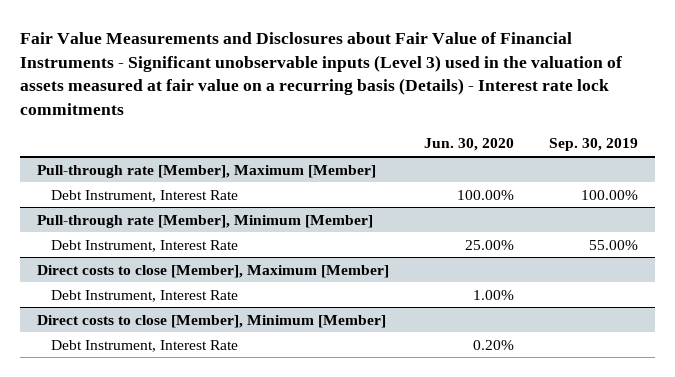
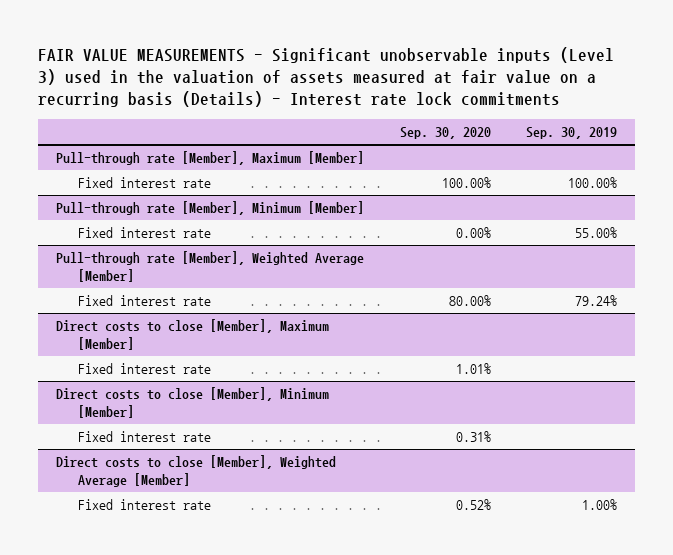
- Fair Value Measurements and Disclosures about Fair Value of Financial Instruments - Significant unobservable inputs (Level 3) used in the valuation of assets measured at fair value on a recurring basis (Details) - Interest rate lock commitments
+ FAIR VALUE MEASUREMENTS - Significant unobservable inputs (Level 3) used in the valuation of assets measured at fair value on a recurring basis (Details) - Interest rate lock commitments
- | Jun. 30, 2020 | Sep. 30, 2019
+ | Sep. 30, 2020 | Sep. 30, 2019
@ Pull-through rate [Member], Maximum [Member]
- Debt Instrument, Interest Rate | 100.00% | 100.00%
+ Fixed interest rate | 100.00% | 100.00%
@ Pull-through rate [Member], Minimum [Member]
- Debt Instrument, Interest Rate | 25.00% | 55.00%
+ Fixed interest rate | 0.00% | 55.00%
+ Pull-through rate [Member], Weighted Average [Member]
+ Fixed interest rate | 80.00% | 79.24%
@ Direct costs to close [Member], Maximum [Member]
- Debt Instrument, Interest Rate | 1.00% |
+ Fixed interest rate | 1.01% |
@ Direct costs to close [Member], Minimum [Member]
- Debt Instrument, Interest Rate | 0.20% |
+ Fixed interest rate | 0.31% |
+ Direct costs to close [Member], Weighted Average [Member]
+ Fixed interest rate | 0.52% | 1.00%

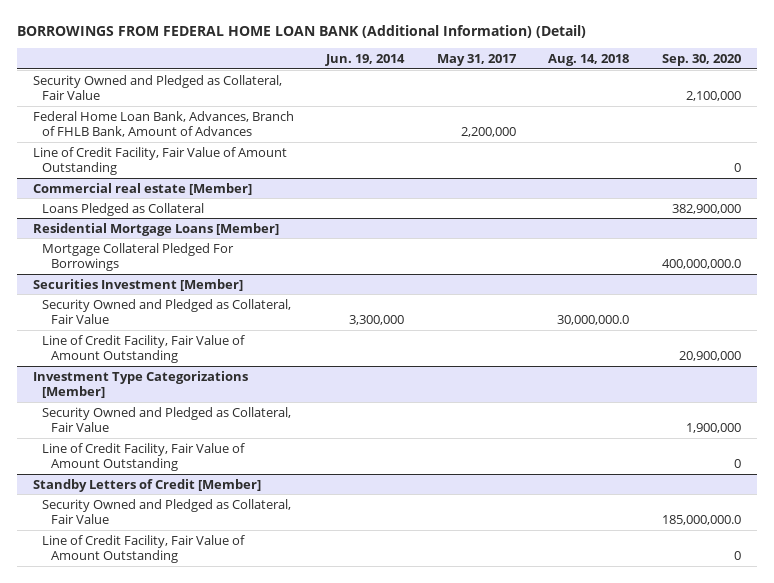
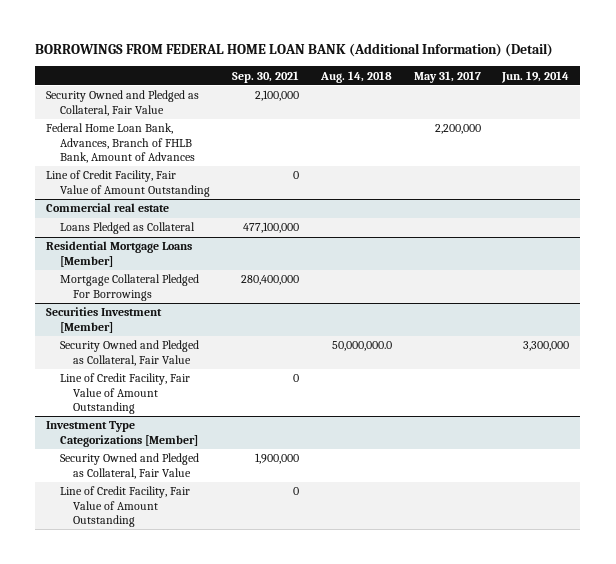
- | Jun. 19, 2014 | May 31, 2017 | Aug. 14, 2018 | Sep. 30, 2020
+ | Sep. 30, 2021 | Aug. 14, 2018 | May 31, 2017 | Jun. 19, 2014
- Commercial real estate [Member]
+ Commercial real estate
@ Securities Investment [Member]
- Security Owned and Pledged as Collateral, Fair Value | 3,300,000 | | 30,000,000.0 |
+ Security Owned and Pledged as Collateral, Fair Value | | 50,000,000.0 | | 3,300,000
- Standby Letters of Credit [Member]
- Security Owned and Pledged as Collateral, Fair Value | | | | 185,000,000.0
- Line of Credit Facility, Fair Value of Amount Outstanding | | | | 0

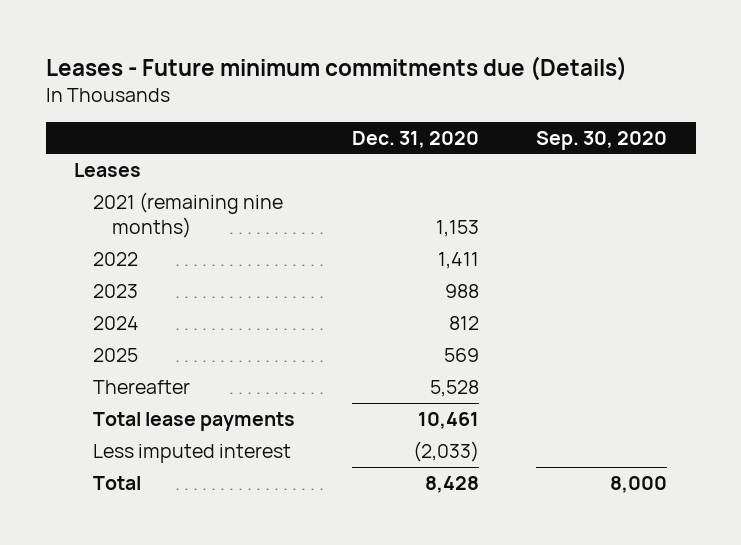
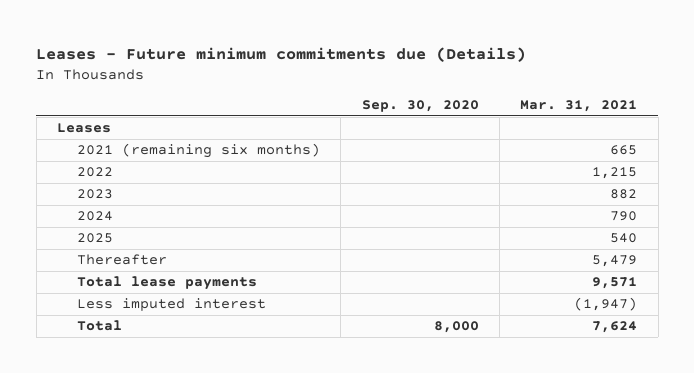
- | Dec. 31, 2020 | Sep. 30, 2020
+ | Sep. 30, 2020 | Mar. 31, 2021
- 2021 (remaining nine months) | 1,153 |
+ 2021 (remaining six months) | | 665

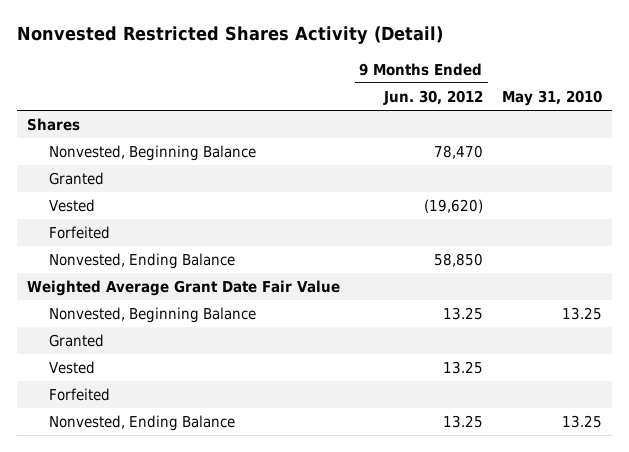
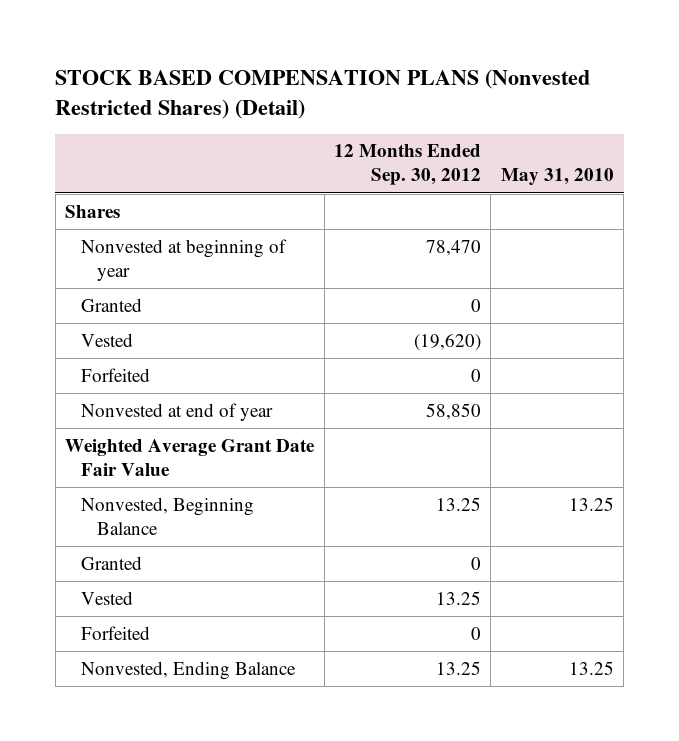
- Nonvested Restricted Shares Activity (Detail)
+ STOCK BASED COMPENSATION PLANS (Nonvested Restricted Shares) (Detail)
- | 9 Months Ended Jun. 30, 2012 | May 31, 2010
+ | 12 Months Ended Sep. 30, 2012 | May 31, 2010
- Nonvested, Beginning Balance | 78,470 |
+ Nonvested at beginning of year | 78,470 |
- Nonvested, Ending Balance | 58,850 |
+ Nonvested at end of year | 58,850 |

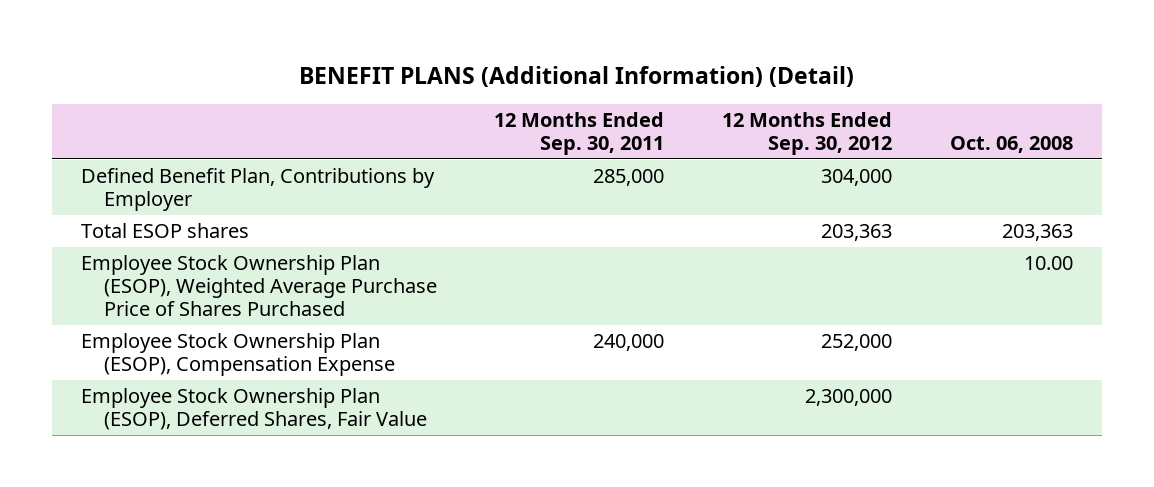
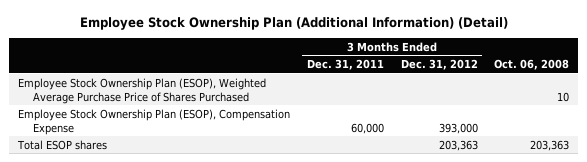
- BENEFIT PLANS (Additional Information) (Detail)
+ Employee Stock Ownership Plan (Additional Information) (Detail)
- | 12 Months Ended Sep. 30, 2011 | 12 Months Ended Sep. 30, 2012 | Oct. 06, 2008
+ | 3 Months Ended Dec. 31, 2011 | 3 Months Ended Dec. 31, 2012 | Oct. 06, 2008
- Defined Benefit Plan, Contributions by Employer | 285,000 | 304,000 |
- Employee Stock Ownership Plan (ESOP), Weighted Average Purchase Price of Shares Purchased | | | 10.00
+ Employee Stock Ownership Plan (ESOP), Weighted Average Purchase Price of Shares Purchased | | | 10
- Employee Stock Ownership Plan (ESOP), Deferred Shares, Fair Value | | 2,300,000 |
moved down: Total ESOP shares | | 203,363 | 203,363

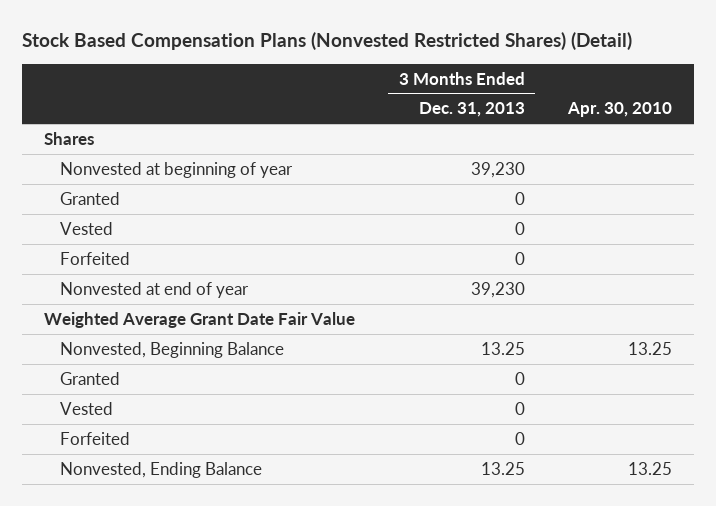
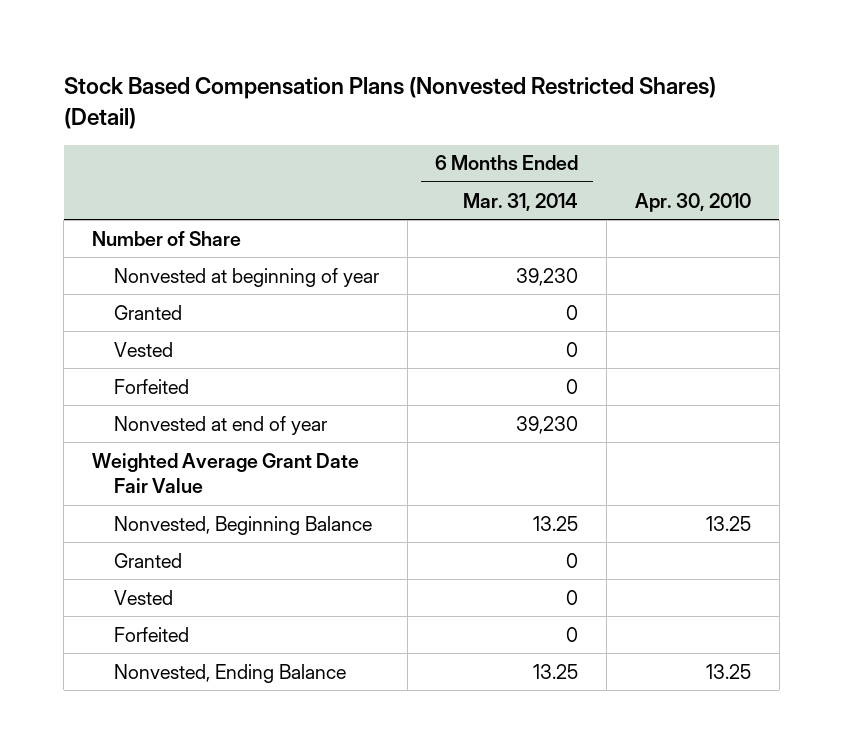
- | 3 Months Ended Dec. 31, 2013 | Apr. 30, 2010
+ | 6 Months Ended Mar. 31, 2014 | Apr. 30, 2010
- Shares
+ Number of Share

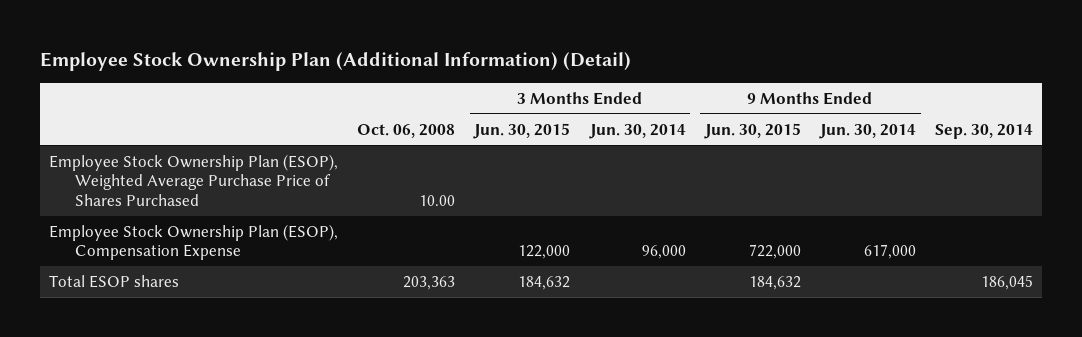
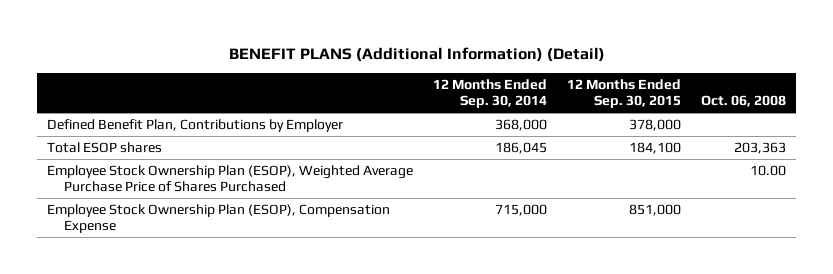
- Employee Stock Ownership Plan (Additional Information) (Detail)
+ BENEFIT PLANS (Additional Information) (Detail)
- | Oct. 06, 2008 | 3 Months Ended Jun. 30, 2015 | 3 Months Ended Jun. 30, 2014 | 9 Months Ended Jun. 30, 2015 | 9 Months Ended Jun. 30, 2014 | Sep. 30, 2014
+ | 12 Months Ended Sep. 30, 2014 | 12 Months Ended Sep. 30, 2015 | Oct. 06, 2008
+ Defined Benefit Plan, Contributions by Employer | 368,000 | 378,000 |
moved up: Total ESOP shares | 186,045 | 184,100 | 203,363

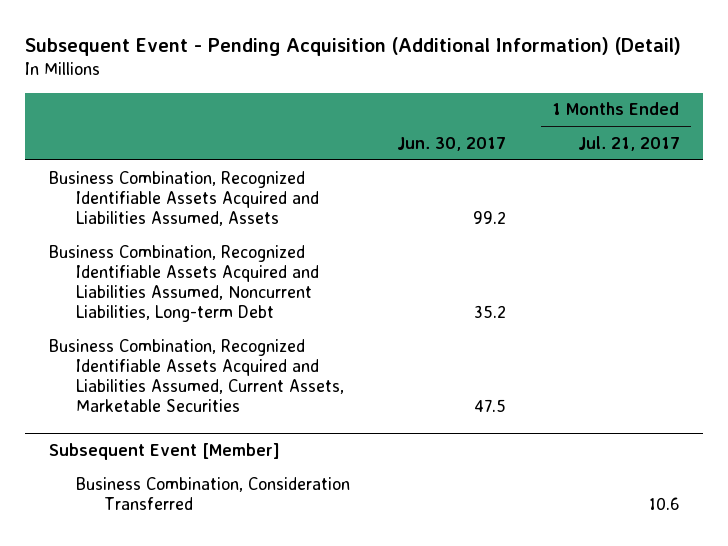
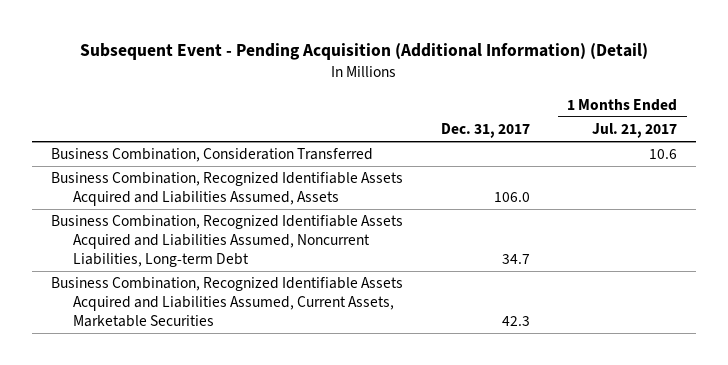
- | Jun. 30, 2017 | 1 Months Ended Jul. 21, 2017
+ | Dec. 31, 2017 | 1 Months Ended Jul. 21, 2017
+ Business Combination, Consideration Transferred | | 10.6
- Subsequent Event [Member]
- Business Combination, Consideration Transferred | | 10.6

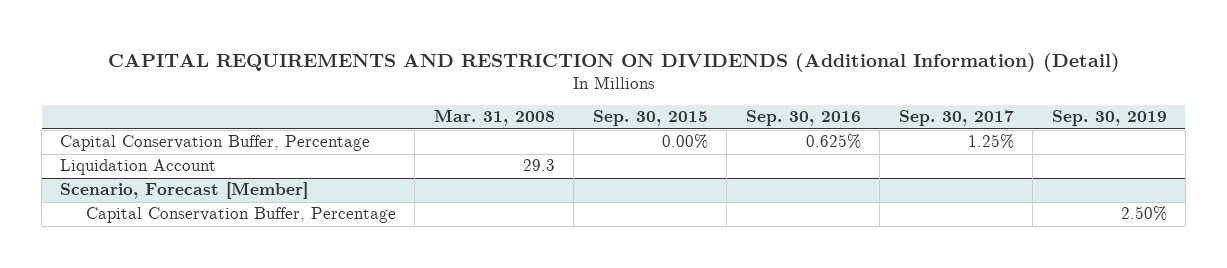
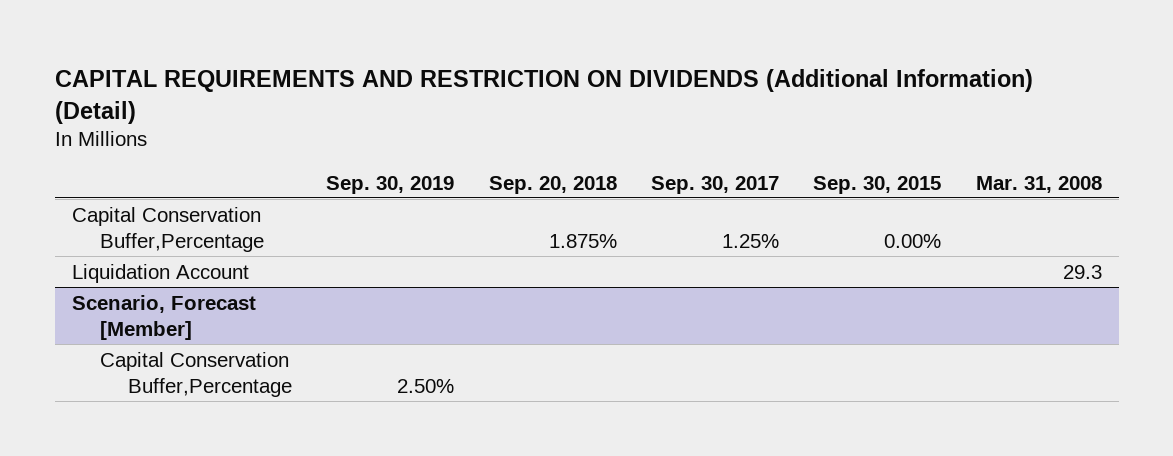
- | Mar. 31, 2008 | Sep. 30, 2015 | Sep. 30, 2016 | Sep. 30, 2017 | Sep. 30, 2019
+ | Sep. 30, 2019 | Sep. 20, 2018 | Sep. 30, 2017 | Sep. 30, 2015 | Mar. 31, 2008
- Capital Conservation Buffer, Percentage | | 0.00% | 0.625% | 1.25% |
+ Capital Conservation Buffer,Percentage | | 1.875% | 1.25% | 0.00% |
@ Scenario, Forecast [Member]
- Capital Conservation Buffer, Percentage | | | | | 2.50%
+ Capital Conservation Buffer,Percentage | 2.50% | | | |

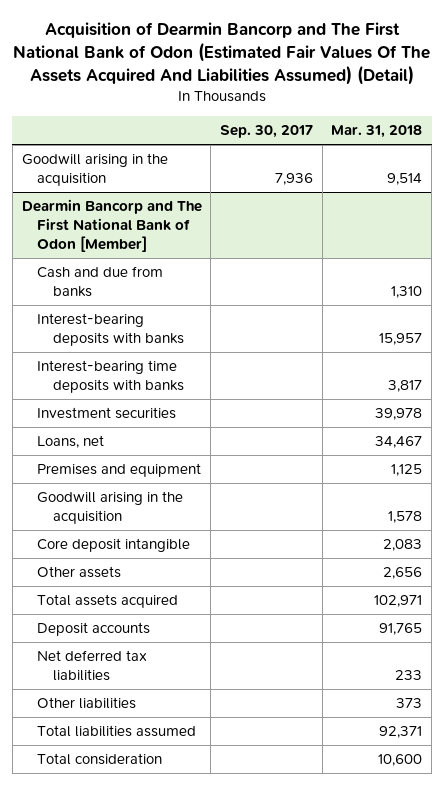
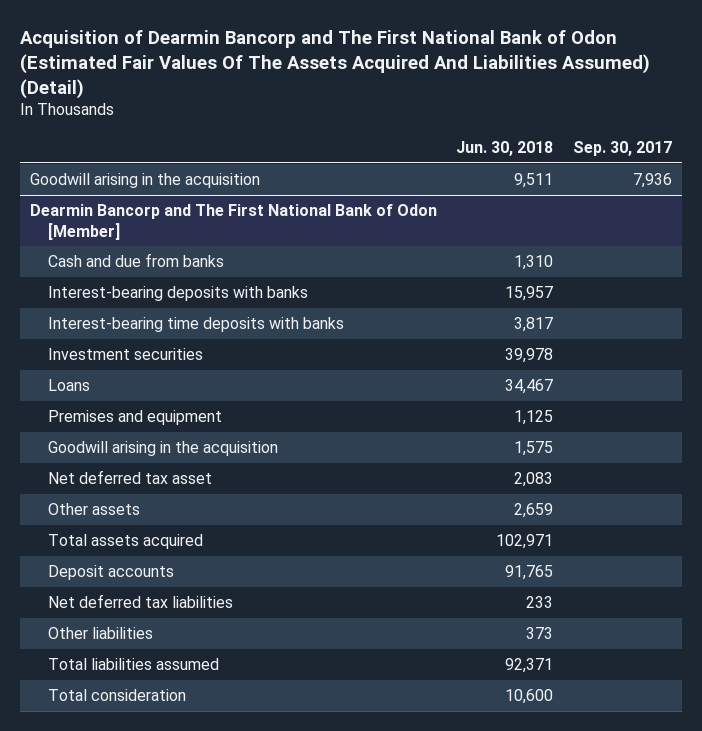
- | Sep. 30, 2017 | Mar. 31, 2018
+ | Jun. 30, 2018 | Sep. 30, 2017
@ Dearmin Bancorp and The First National Bank of Odon [Member]
- Loans, net | | 34,467
+ Loans | 34,467 |
- Core deposit intangible | | 2,083
+ Net deferred tax asset | 2,083 |

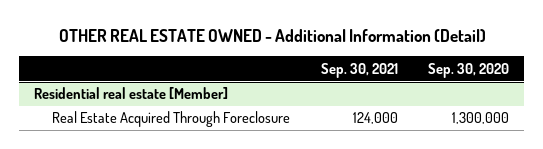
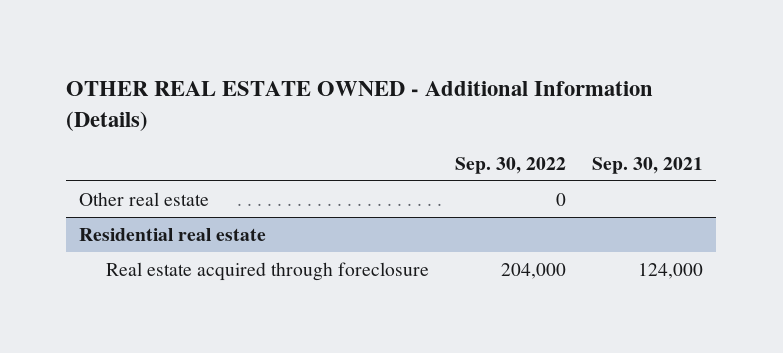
- OTHER REAL ESTATE OWNED - Additional Information (Detail)
+ OTHER REAL ESTATE OWNED - Additional Information (Details)
- | Sep. 30, 2021 | Sep. 30, 2020
+ | Sep. 30, 2022 | Sep. 30, 2021
- Residential real estate [Member]
- Real Estate Acquired Through Foreclosure | 124,000 | 1,300,000
+ Other real estate | 0 |
+ Residential real estate
+ Real estate acquired through foreclosure | 204,000 | 124,000

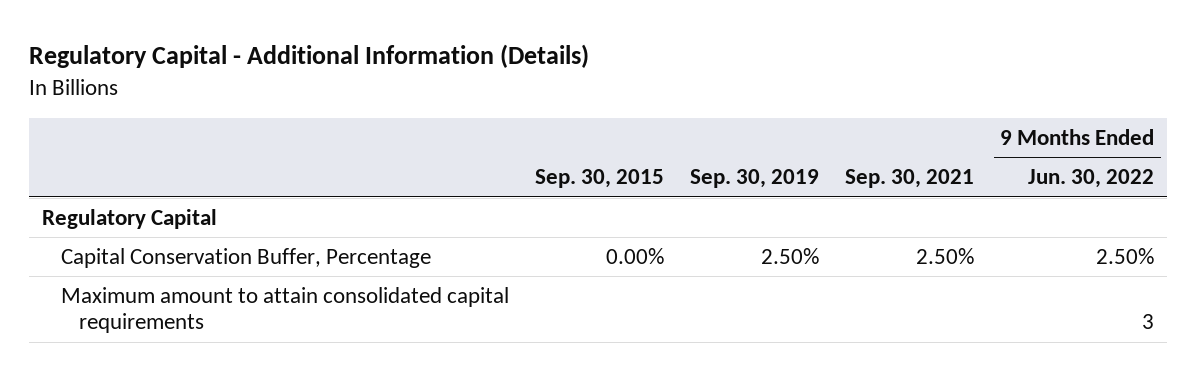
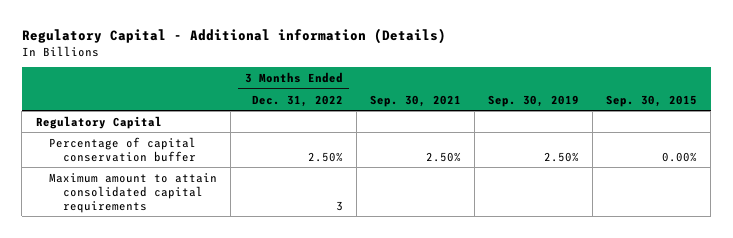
- Regulatory Capital - Additional Information (Details)
+ Regulatory Capital - Additional information (Details)
- | Sep. 30, 2015 | Sep. 30, 2019 | Sep. 30, 2021 | 9 Months Ended Jun. 30, 2022
+ | 3 Months Ended Dec. 31, 2022 | Sep. 30, 2021 | Sep. 30, 2019 | Sep. 30, 2015
- Capital Conservation Buffer, Percentage | 0.00% | 2.50% | 2.50% | 2.50%
+ Percentage of capital conservation buffer | 2.50% | 2.50% | 2.50% | 0.00%

